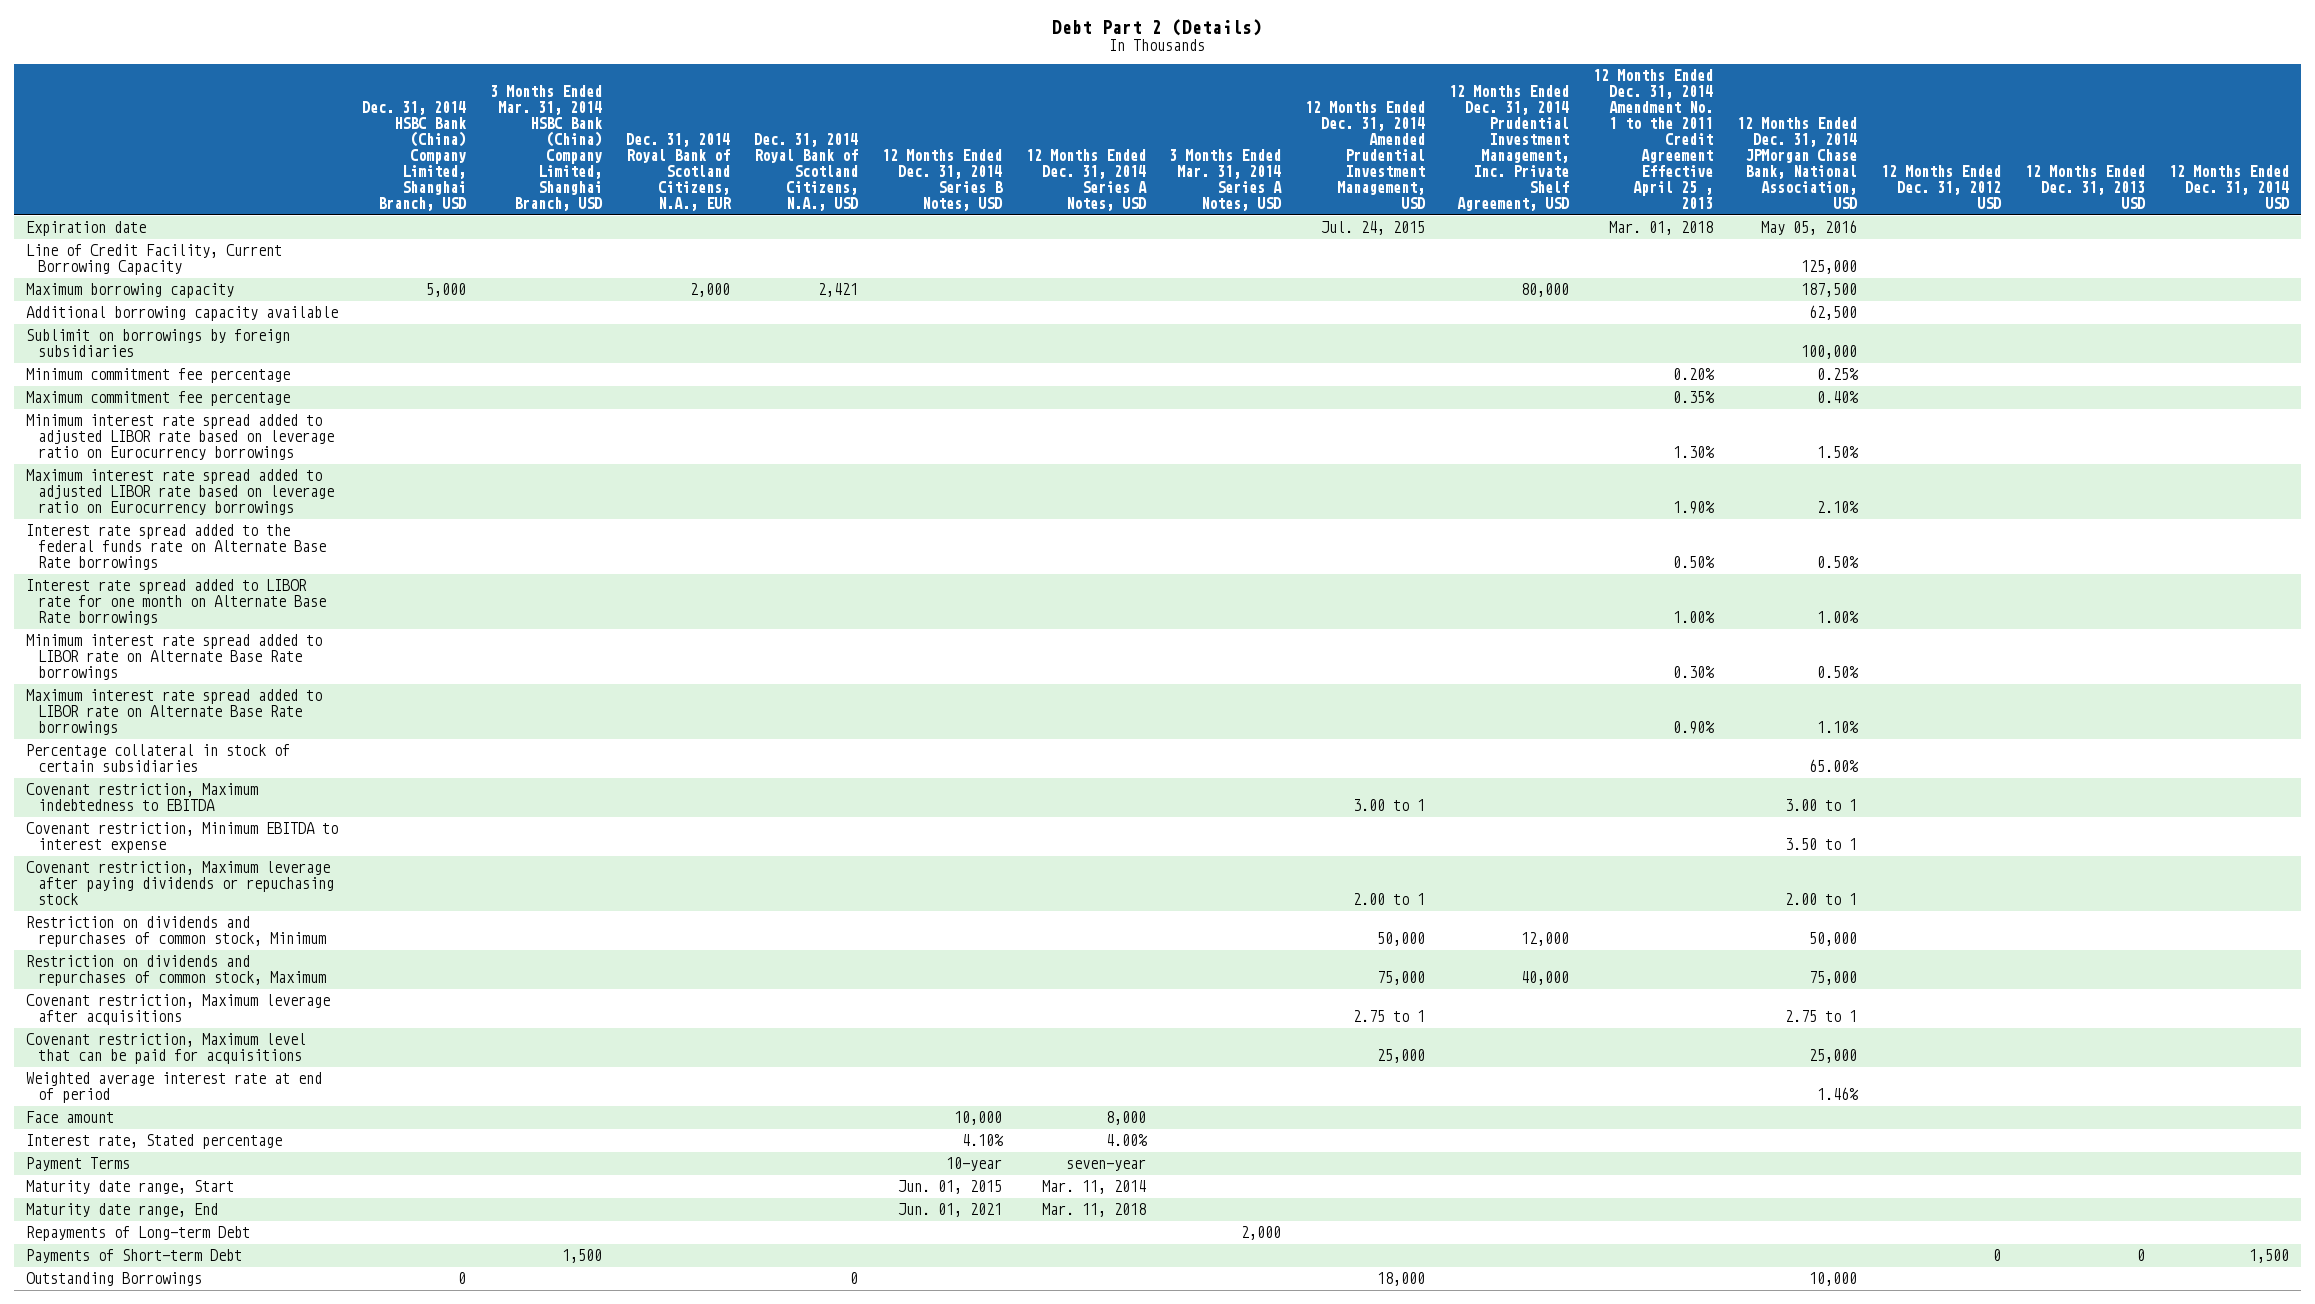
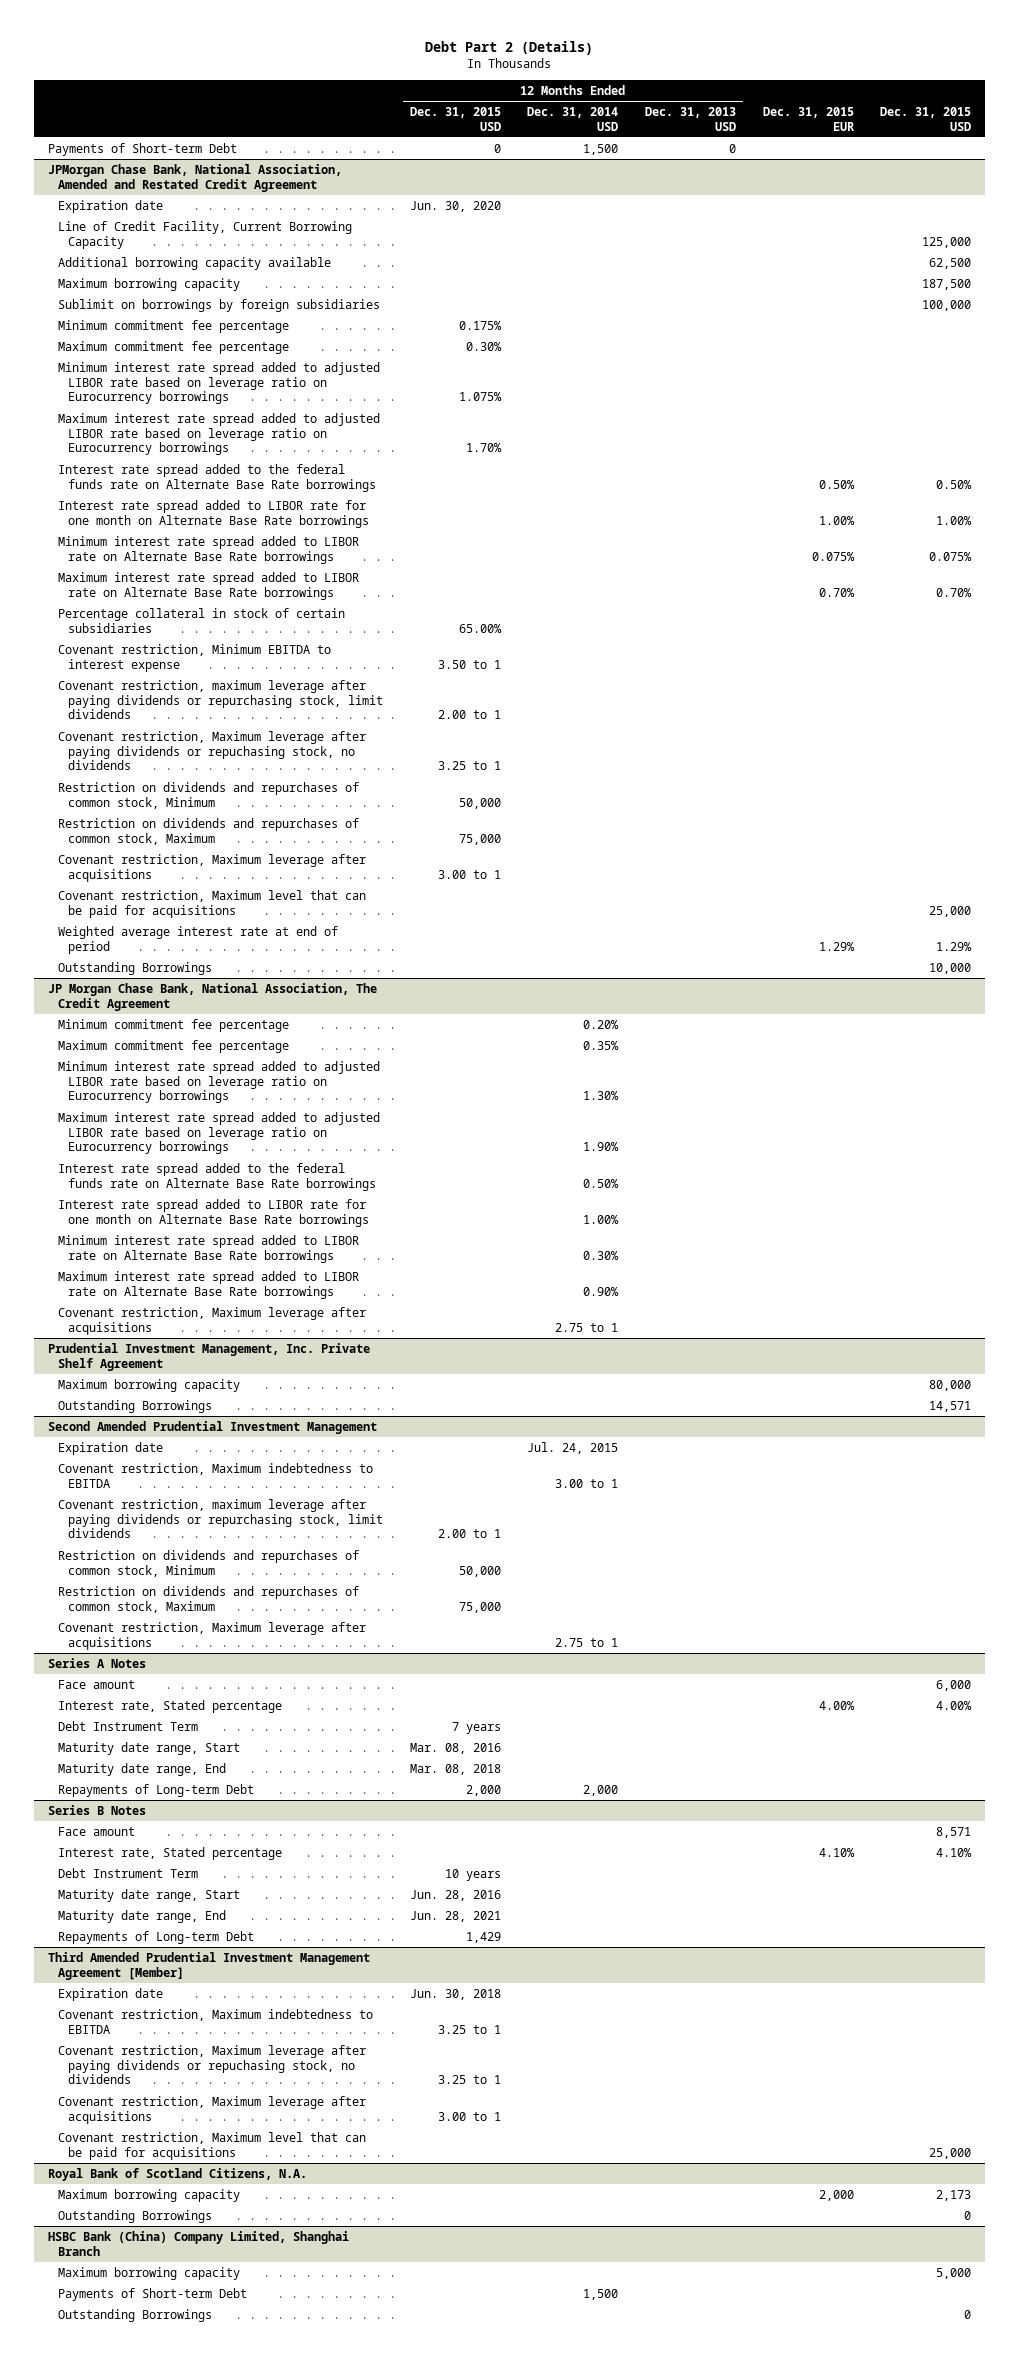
- | Dec. 31, 2014 HSBC Bank (China) Company Limited, Shanghai Branch, USD | 3 Months Ended Mar. 31, 2014 HSBC Bank (China) Company Limited, Shanghai Branch, USD | Dec. 31, 2014 Royal Bank of Scotland Citizens, N.A., EUR | Dec. 31, 2014 Royal Bank of Scotland Citizens, N.A., USD | 12 Months Ended Dec. 31, 2014 Series B Notes, USD | 12 Months Ended Dec. 31, 2014 Series A Notes, USD | 3 Months Ended Mar. 31, 2014 Series A Notes, USD | 12 Months Ended Dec. 31, 2014 Amended Prudential Investment Management, USD | 12 Months Ended Dec. 31, 2014 Prudential Investment Management, Inc. Private Shelf Agreement, USD | 12 Months Ended Dec. 31, 2014 Amendment No. 1 to the 2011 Credit Agreement Effective April 25 , 2013 | 12 Months Ended Dec. 31, 2014 JPMorgan Chase Bank, National Association, USD | 12 Months Ended Dec. 31, 2012 USD | 12 Months Ended Dec. 31, 2013 USD | 12 Months Ended Dec. 31, 2014 USD
+ | 12 Months Ended Dec. 31, 2015 USD | 12 Months Ended Dec. 31, 2014 USD | 12 Months Ended Dec. 31, 2013 USD | Dec. 31, 2015 EUR | Dec. 31, 2015 USD
- Expiration date | | | | | | | | Jul. 24, 2015 | | Mar. 01, 2018 | May 05, 2016 | | |
- Line of Credit Facility, Current Borrowing Capacity | | | | | | | | | | | 125,000 | | |
- Maximum borrowing capacity | 5,000 | | 2,000 | 2,421 | | | | | 80,000 | | 187,500 | | |
- Additional borrowing capacity available | | | | | | | | | | | 62,500 | | |
- Sublimit on borrowings by foreign subsidiaries | | | | | | | | | | | 100,000 | | |
- Minimum commitment fee percentage | | | | | | | | | | 0.20% | 0.25% | | |
- Maximum commitment fee percentage | | | | | | | | | | 0.35% | 0.40% | | |
- Minimum interest rate spread added to adjusted LIBOR rate based on leverage ratio on Eurocurrency borrowings | | | | | | | | | | 1.30% | 1.50% | | |
- Maximum interest rate spread added to adjusted LIBOR rate based on leverage ratio on Eurocurrency borrowings | | | | | | | | | | 1.90% | 2.10% | | |
- Interest rate spread added to the federal funds rate on Alternate Base Rate borrowings | | | | | | | | | | 0.50% | 0.50% | | |
- Interest rate spread added to LIBOR rate for one month on Alternate Base Rate borrowings | | | | | | | | | | 1.00% | 1.00% | | |
- Minimum interest rate spread added to LIBOR rate on Alternate Base Rate borrowings | | | | | | | | | | 0.30% | 0.50% | | |
- Maximum interest rate spread added to LIBOR rate on Alternate Base Rate borrowings | | | | | | | | | | 0.90% | 1.10% | | |
- Percentage collateral in stock of certain subsidiaries | | | | | | | | | | | 65.00% | | |
- Covenant restriction, Maximum indebtedness to EBITDA | | | | | | | | 3.00 to 1 | | | 3.00 to 1 | | |
- Covenant restriction, Minimum EBITDA to interest expense | | | | | | | | | | | 3.50 to 1 | | |
- Covenant restriction, Maximum leverage after paying dividends or repuchasing stock | | | | | | | | 2.00 to 1 | | | 2.00 to 1 | | |
- Restriction on dividends and repurchases of common stock, Minimum | | | | | | | | 50,000 | 12,000 | | 50,000 | | |
- Restriction on dividends and repurchases of common stock, Maximum | | | | | | | | 75,000 | 40,000 | | 75,000 | | |
- Covenant restriction, Maximum leverage after acquisitions | | | | | | | | 2.75 to 1 | | | 2.75 to 1 | | |
- Covenant restriction, Maximum level that can be paid for acquisitions | | | | | | | | 25,000 | | | 25,000 | | |
- Weighted average interest rate at end of period | | | | | | | | | | | 1.46% | | |
- Face amount | | | | | 10,000 | 8,000 | | | | | | | |
- Interest rate, Stated percentage | | | | | 4.10% | 4.00% | | | | | | | |
- Payment Terms | | | | | 10-year | seven-year | | | | | | | |
- Maturity date range, Start | | | | | Jun. 01, 2015 | Mar. 11, 2014 | | | | | | | |
- Maturity date range, End | | | | | Jun. 01, 2021 | Mar. 11, 2018 | | | | | | | |
- Repayments of Long-term Debt | | | | | | | 2,000 | | | | | | |
- Outstanding Borrowings | 0 | | | 0 | | | | 18,000 | | | 10,000 | | |
+ JPMorgan Chase Bank, National Association, Amended and Restated Credit Agreement
+ Expiration date | Jun. 30, 2020 | | | |
+ Line of Credit Facility, Current Borrowing Capacity | | | | | 125,000
+ Additional borrowing capacity available | | | | | 62,500
+ Maximum borrowing capacity | | | | | 187,500
+ Sublimit on borrowings by foreign subsidiaries | | | | | 100,000
+ Minimum commitment fee percentage | 0.175% | | | |
+ Maximum commitment fee percentage | 0.30% | | | |
+ Minimum interest rate spread added to adjusted LIBOR rate based on leverage ratio on Eurocurrency borrowings | 1.075% | | | |
+ Maximum interest rate spread added to adjusted LIBOR rate based on leverage ratio on Eurocurrency borrowings | 1.70% | | | |
+ Interest rate spread added to the federal funds rate on Alternate Base Rate borrowings | | | | 0.50% | 0.50%
+ Interest rate spread added to LIBOR rate for one month on Alternate Base Rate borrowings | | | | 1.00% | 1.00%
+ Minimum interest rate spread added to LIBOR rate on Alternate Base Rate borrowings | | | | 0.075% | 0.075%
+ Maximum interest rate spread added to LIBOR rate on Alternate Base Rate borrowings | | | | 0.70% | 0.70%
+ Percentage collateral in stock of certain subsidiaries | 65.00% | | | |
+ Covenant restriction, Minimum EBITDA to interest expense | 3.50 to 1 | | | |
+ Covenant restriction, maximum leverage after paying dividends or repurchasing stock, limit dividends | 2.00 to 1 | | | |
+ Covenant restriction, Maximum leverage after paying dividends or repuchasing stock, no dividends | 3.25 to 1 | | | |
+ Restriction on dividends and repurchases of common stock, Minimum | 50,000 | | | |
+ Restriction on dividends and repurchases of common stock, Maximum | 75,000 | | | |
+ Covenant restriction, Maximum leverage after acquisitions | 3.00 to 1 | | | |
+ Covenant restriction, Maximum level that can be paid for acquisitions | | | | | 25,000
+ Weighted average interest rate at end of period | | | | 1.29% | 1.29%
+ Outstanding Borrowings | | | | | 10,000
+ JP Morgan Chase Bank, National Association, The Credit Agreement
+ Minimum commitment fee percentage | | 0.20% | | |
+ Maximum commitment fee percentage | | 0.35% | | |
+ Minimum interest rate spread added to adjusted LIBOR rate based on leverage ratio on Eurocurrency borrowings | | 1.30% | | |
+ Maximum interest rate spread added to adjusted LIBOR rate based on leverage ratio on Eurocurrency borrowings | | 1.90% | | |
+ Interest rate spread added to the federal funds rate on Alternate Base Rate borrowings | | 0.50% | | |
+ Interest rate spread added to LIBOR rate for one month on Alternate Base Rate borrowings | | 1.00% | | |
+ Minimum interest rate spread added to LIBOR rate on Alternate Base Rate borrowings | | 0.30% | | |
+ Maximum interest rate spread added to LIBOR rate on Alternate Base Rate borrowings | | 0.90% | | |
+ Covenant restriction, Maximum leverage after acquisitions | | 2.75 to 1 | | |
+ Prudential Investment Management, Inc. Private Shelf Agreement
+ Maximum borrowing capacity | | | | | 80,000
+ Outstanding Borrowings | | | | | 14,571
+ Second Amended Prudential Investment Management
+ Expiration date | | Jul. 24, 2015 | | |
+ Covenant restriction, Maximum indebtedness to EBITDA | | 3.00 to 1 | | |
+ Covenant restriction, maximum leverage after paying dividends or repurchasing stock, limit dividends | 2.00 to 1 | | | |
+ Restriction on dividends and repurchases of common stock, Minimum | 50,000 | | | |
+ Restriction on dividends and repurchases of common stock, Maximum | 75,000 | | | |
+ Covenant restriction, Maximum leverage after acquisitions | | 2.75 to 1 | | |
+ Series A Notes
+ Face amount | | | | | 6,000
+ Interest rate, Stated percentage | | | | 4.00% | 4.00%
+ Debt Instrument Term | 7 years | | | |
+ Maturity date range, Start | Mar. 08, 2016 | | | |
+ Maturity date range, End | Mar. 08, 2018 | | | |
+ Repayments of Long-term Debt | 2,000 | 2,000 | | |
+ Series B Notes
+ Face amount | | | | | 8,571
+ Interest rate, Stated percentage | | | | 4.10% | 4.10%
+ Debt Instrument Term | 10 years | | | |
+ Maturity date range, Start | Jun. 28, 2016 | | | |
+ Maturity date range, End | Jun. 28, 2021 | | | |
+ Repayments of Long-term Debt | 1,429 | | | |
+ Third Amended Prudential Investment Management Agreement [Member]
+ Expiration date | Jun. 30, 2018 | | | |
+ Covenant restriction, Maximum indebtedness to EBITDA | 3.25 to 1 | | | |
+ Covenant restriction, Maximum leverage after paying dividends or repuchasing stock, no dividends | 3.25 to 1 | | | |
+ Covenant restriction, Maximum leverage after acquisitions | 3.00 to 1 | | | |
+ Covenant restriction, Maximum level that can be paid for acquisitions | | | | | 25,000
+ Royal Bank of Scotland Citizens, N.A.
+ Maximum borrowing capacity | | | | 2,000 | 2,173
+ Outstanding Borrowings | | | | | 0
+ HSBC Bank (China) Company Limited, Shanghai Branch
+ Maximum borrowing capacity | | | | | 5,000
+ Payments of Short-term Debt | | 1,500 | | |
+ Outstanding Borrowings | | | | | 0

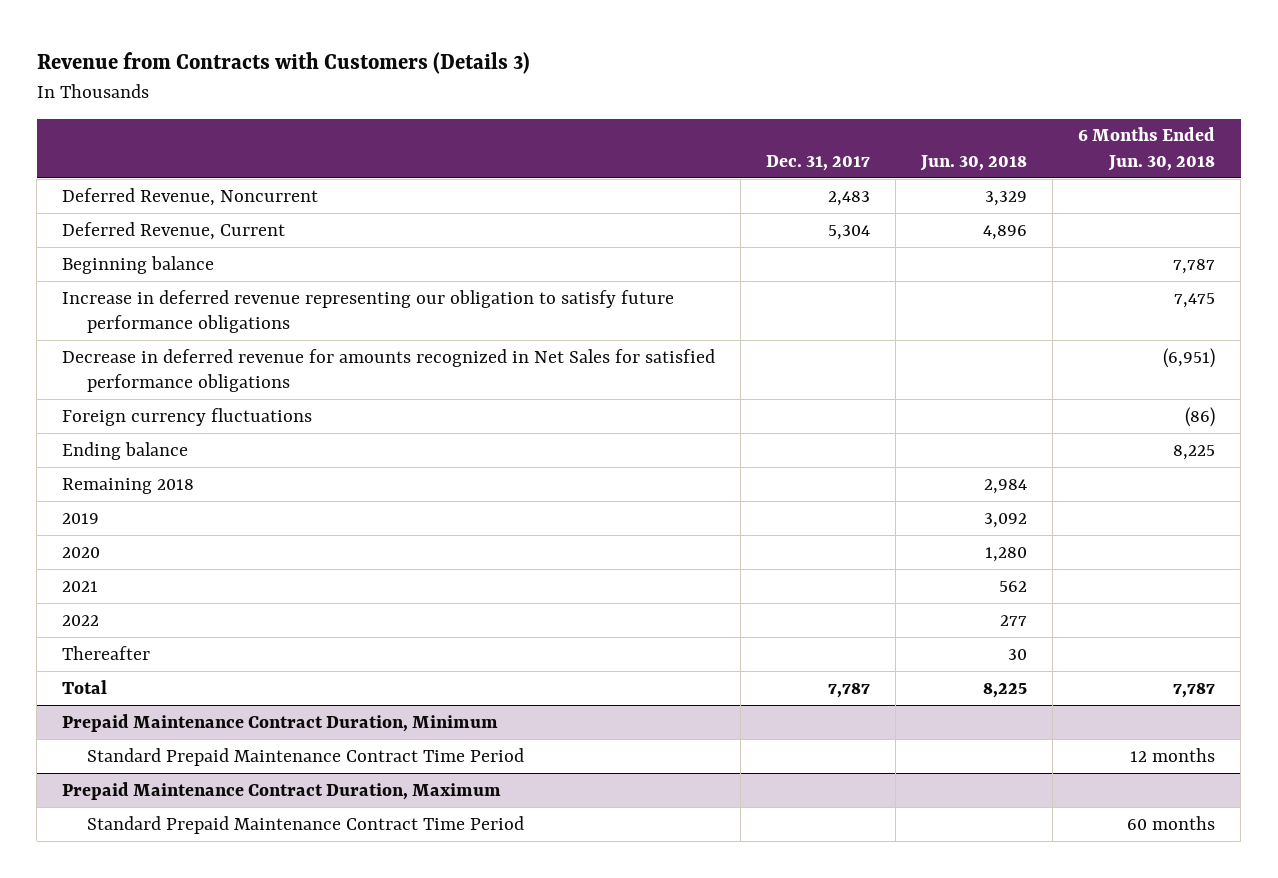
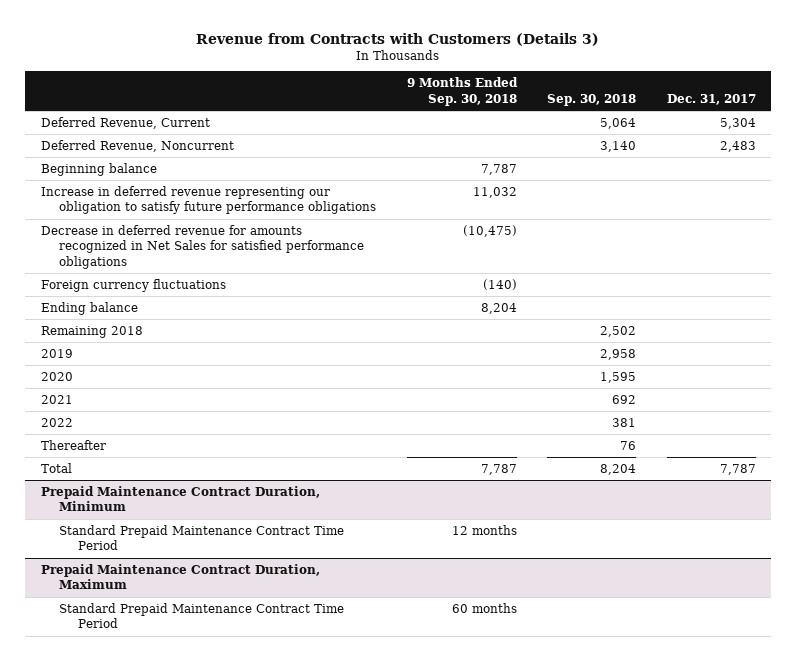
- | Dec. 31, 2017 | Jun. 30, 2018 | 6 Months Ended Jun. 30, 2018
+ | 9 Months Ended Sep. 30, 2018 | Sep. 30, 2018 | Dec. 31, 2017
moved down: Deferred Revenue, Noncurrent | | 3,140 | 2,483

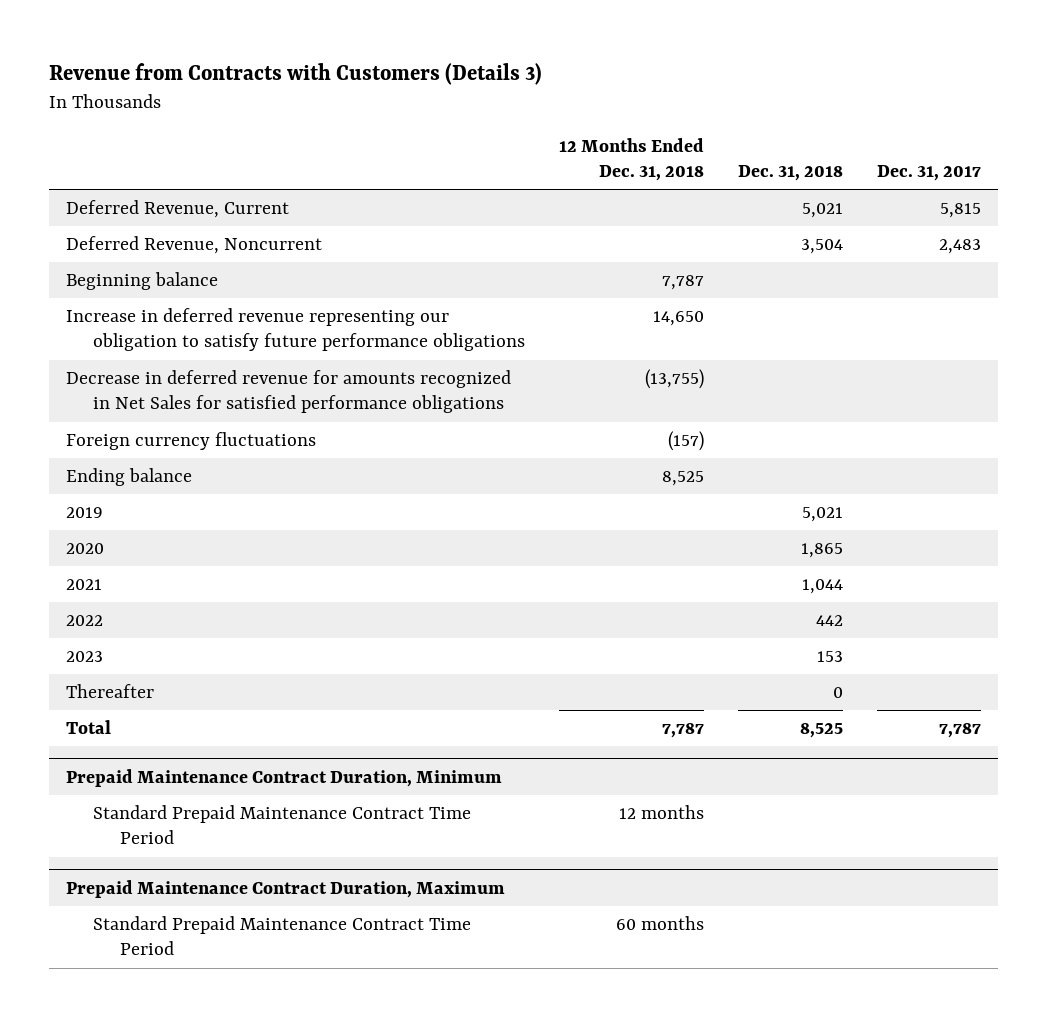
- | 9 Months Ended Sep. 30, 2018 | Sep. 30, 2018 | Dec. 31, 2017
+ | 12 Months Ended Dec. 31, 2018 | Dec. 31, 2018 | Dec. 31, 2017
- Deferred Revenue, Current | | 5,064 | 5,304
+ Deferred Revenue, Current | | 5,021 | 5,815
- Remaining 2018 | | 2,502 |
+ 2023 | | 153 |

